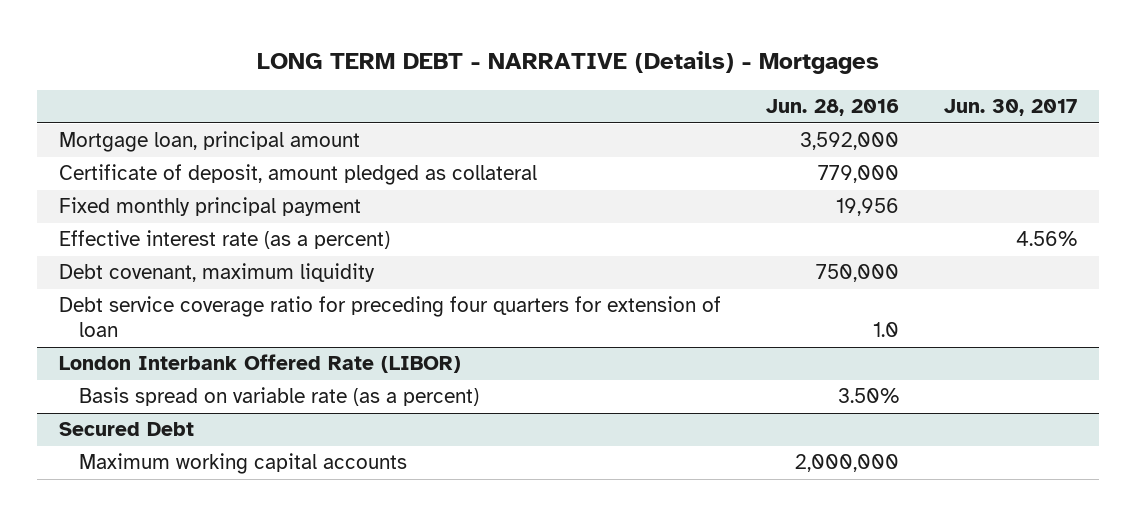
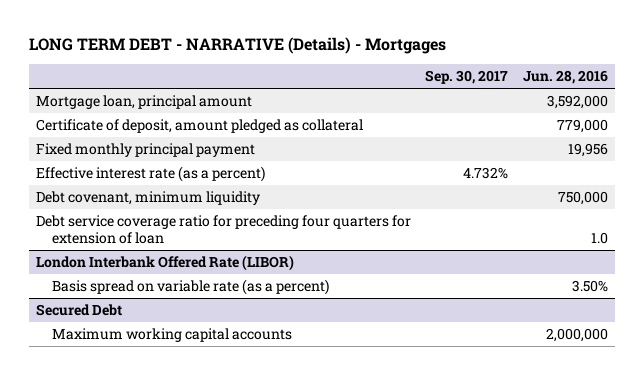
- | Jun. 28, 2016 | Jun. 30, 2017
+ | Sep. 30, 2017 | Jun. 28, 2016
- Debt covenant, maximum liquidity | 750,000 |
+ Debt covenant, minimum liquidity | | 750,000

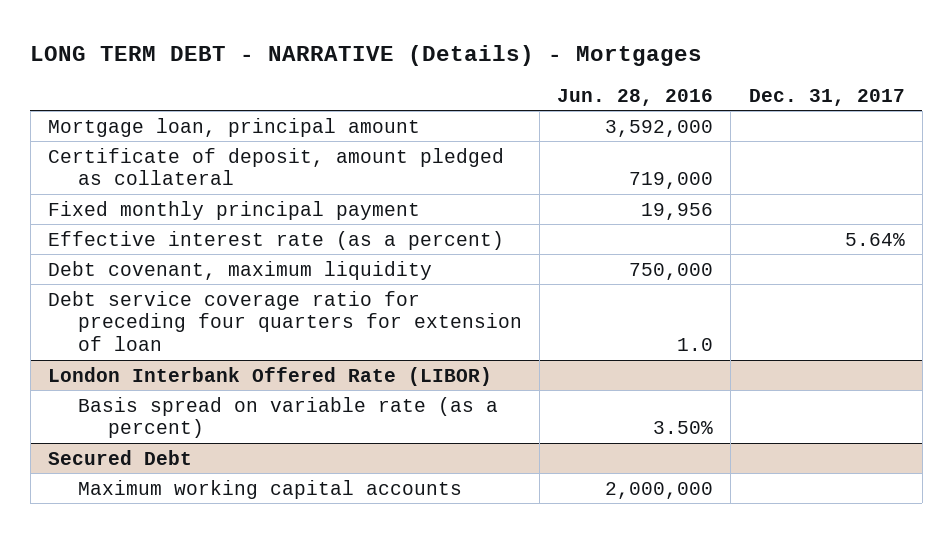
- | Sep. 30, 2017 | Jun. 28, 2016
+ | Jun. 28, 2016 | Dec. 31, 2017
- Certificate of deposit, amount pledged as collateral | | 779,000
+ Certificate of deposit, amount pledged as collateral | 719,000 |
- Debt covenant, minimum liquidity | | 750,000
+ Debt covenant, maximum liquidity | 750,000 |

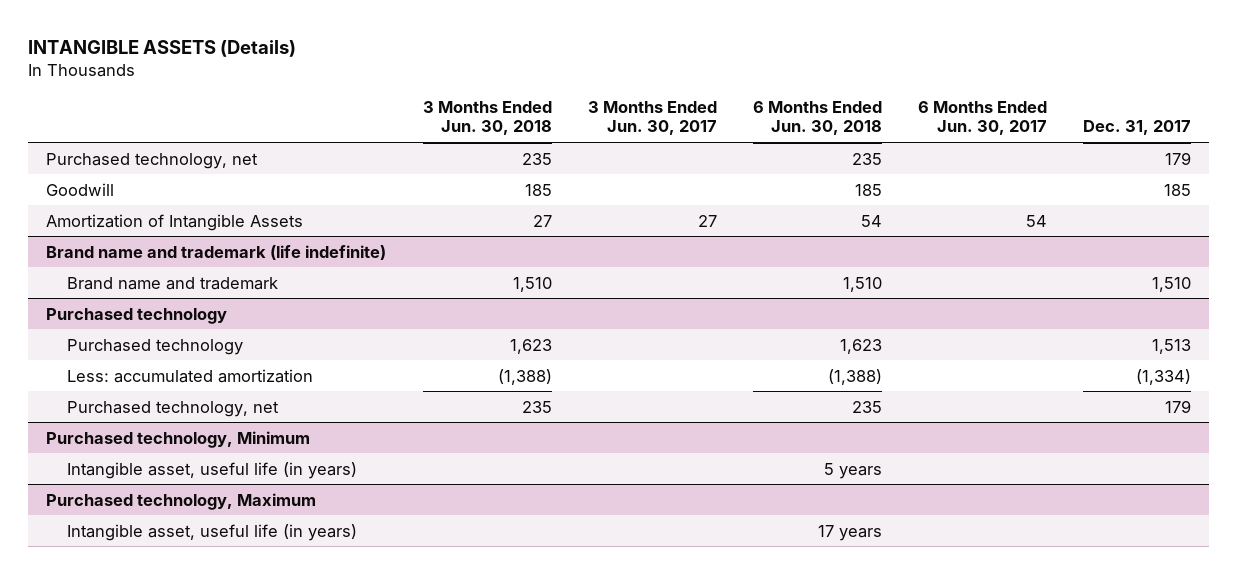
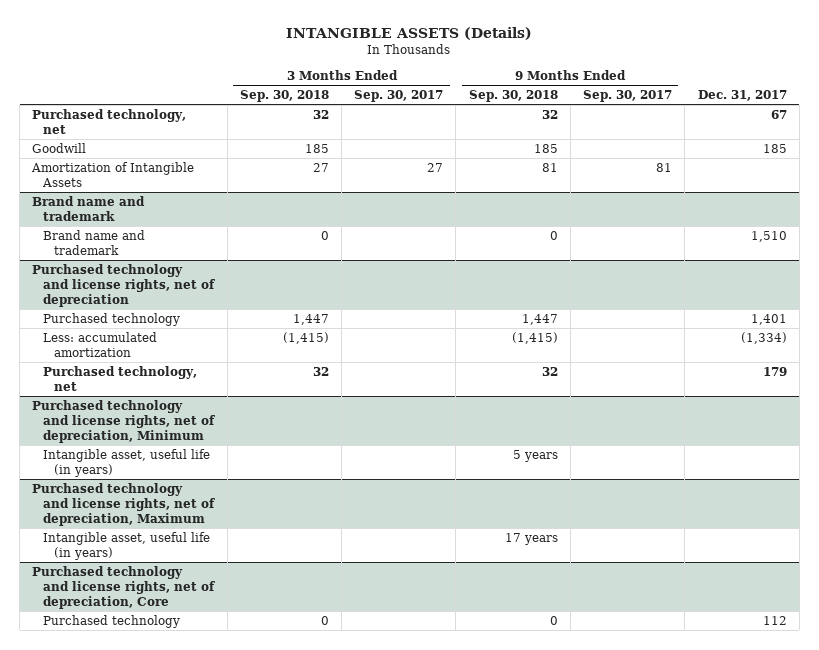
- | 3 Months Ended Jun. 30, 2018 | 3 Months Ended Jun. 30, 2017 | 6 Months Ended Jun. 30, 2018 | 6 Months Ended Jun. 30, 2017 | Dec. 31, 2017
+ | 3 Months Ended Sep. 30, 2018 | 3 Months Ended Sep. 30, 2017 | 9 Months Ended Sep. 30, 2018 | 9 Months Ended Sep. 30, 2017 | Dec. 31, 2017
- Purchased technology, net | 235 | | 235 | | 179
+ Purchased technology, net | 32 | | 32 | | 67
- Brand name and trademark (life indefinite)
+ Brand name and trademark
- Purchased technology
- Purchased technology | 1,623 | | 1,623 | | 1,513
+ Purchased technology and license rights, net of depreciation
+ Purchased technology | 1,447 | | 1,447 | | 1,401
- Purchased technology, Minimum
+ Purchased technology and license rights, net of depreciation, Minimum
- Purchased technology, Maximum
+ Purchased technology and license rights, net of depreciation, Maximum
+ Purchased technology and license rights, net of depreciation, Core
+ Purchased technology | 0 | | 0 | | 112

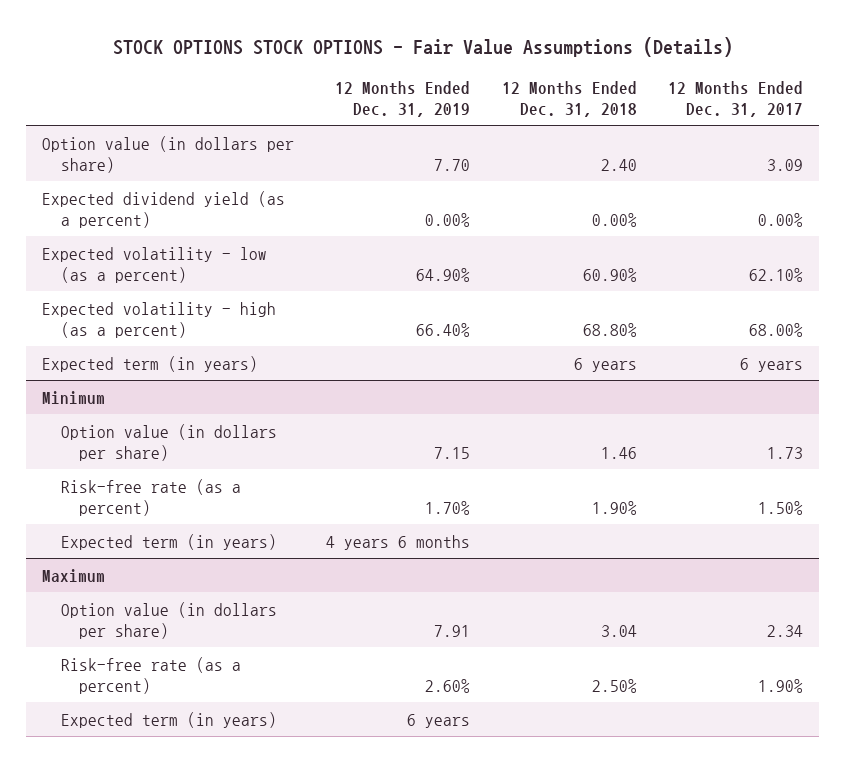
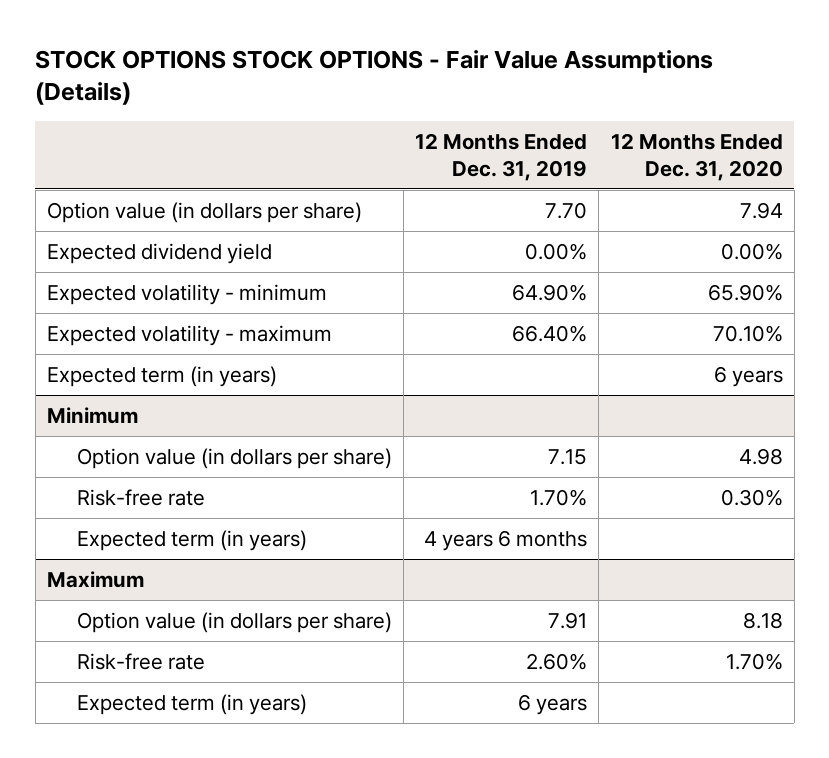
- | 12 Months Ended Dec. 31, 2019 | 12 Months Ended Dec. 31, 2018 | 12 Months Ended Dec. 31, 2017
+ | 12 Months Ended Dec. 31, 2019 | 12 Months Ended Dec. 31, 2020
- Expected dividend yield (as a percent) | 0.00% | 0.00% | 0.00%
- Expected volatility - low (as a percent) | 64.90% | 60.90% | 62.10%
- Expected volatility - high (as a percent) | 66.40% | 68.80% | 68.00%
+ Expected dividend yield | 0.00% | 0.00%
+ Expected volatility - minimum | 64.90% | 65.90%
+ Expected volatility - maximum | 66.40% | 70.10%
@ Minimum
- Risk-free rate (as a percent) | 1.70% | 1.90% | 1.50%
+ Risk-free rate | 1.70% | 0.30%
@ Maximum
- Risk-free rate (as a percent) | 2.60% | 2.50% | 1.90%
+ Risk-free rate | 2.60% | 1.70%

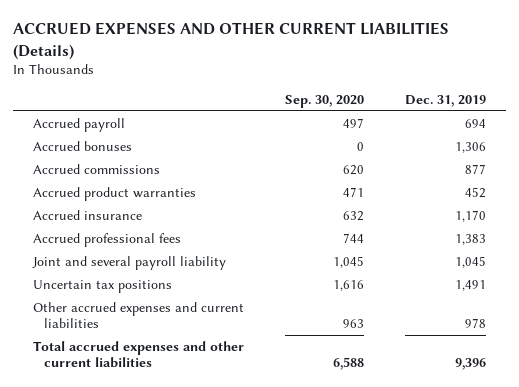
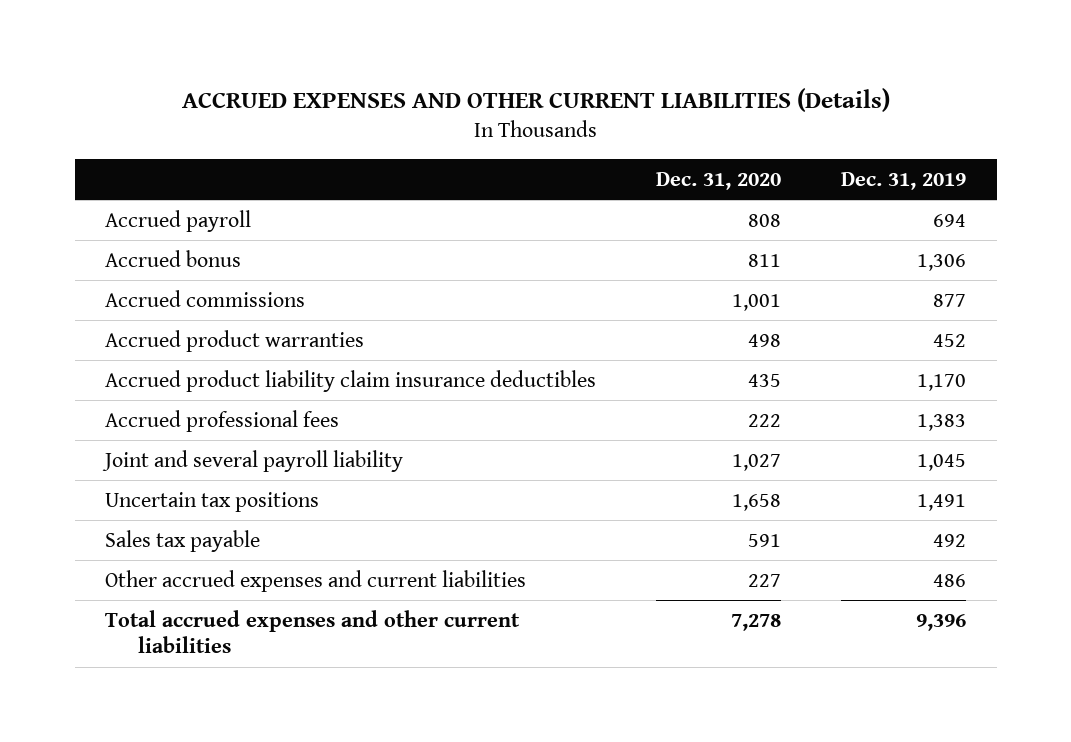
- | Sep. 30, 2020 | Dec. 31, 2019
+ | Dec. 31, 2020 | Dec. 31, 2019
- Accrued bonuses | 0 | 1,306
+ Accrued bonus | 811 | 1,306
- Accrued insurance | 632 | 1,170
+ Accrued product liability claim insurance deductibles | 435 | 1,170
- Other accrued expenses and current liabilities | 963 | 978
+ Sales tax payable | 591 | 492
+ Other accrued expenses and current liabilities | 227 | 486

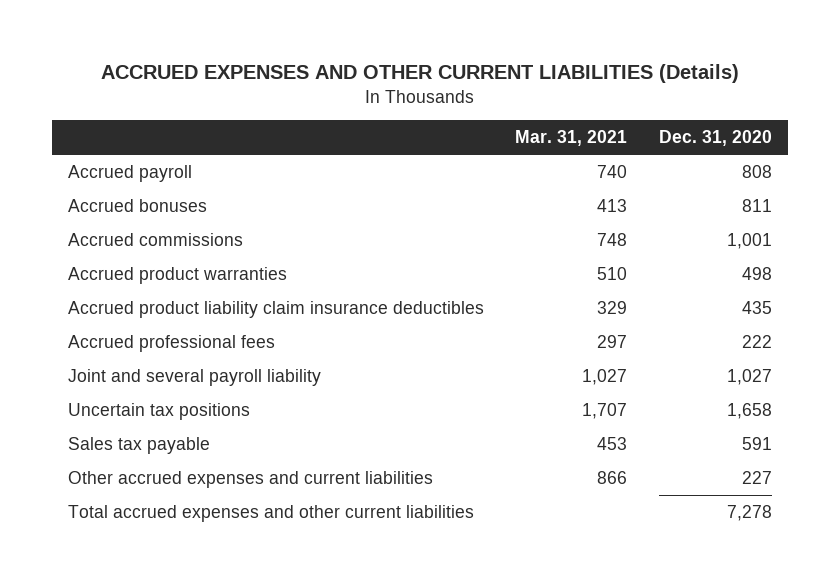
- | Dec. 31, 2020 | Dec. 31, 2019
+ | Mar. 31, 2021 | Dec. 31, 2020
- Accrued bonus | 811 | 1,306
+ Accrued bonuses | 413 | 811

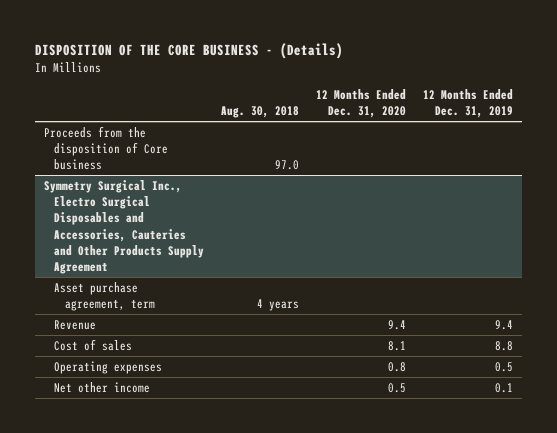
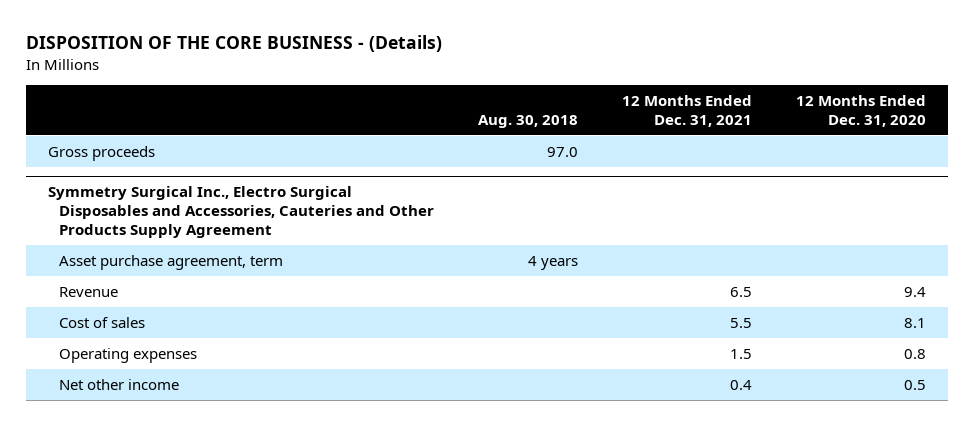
- | Aug. 30, 2018 | 12 Months Ended Dec. 31, 2020 | 12 Months Ended Dec. 31, 2019
+ | Aug. 30, 2018 | 12 Months Ended Dec. 31, 2021 | 12 Months Ended Dec. 31, 2020
- Proceeds from the disposition of Core business | 97.0 | |
+ Gross proceeds | 97.0 | |

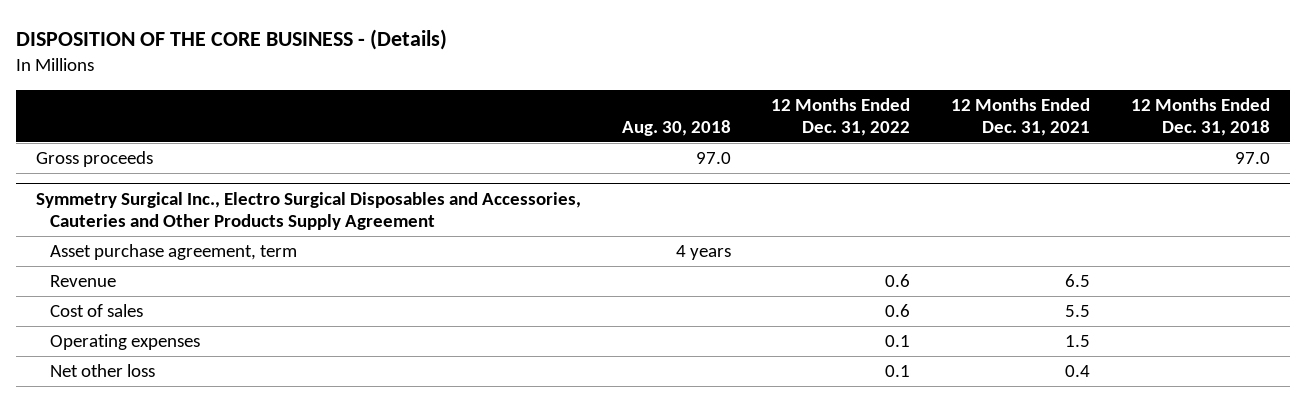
- | Aug. 30, 2018 | 12 Months Ended Dec. 31, 2021 | 12 Months Ended Dec. 31, 2020
+ | Aug. 30, 2018 | 12 Months Ended Dec. 31, 2022 | 12 Months Ended Dec. 31, 2021 | 12 Months Ended Dec. 31, 2018
@ Symmetry Surgical Inc., Electro Surgical Disposables and Accessories, Cauteries and Other Products Supply Agreement
- Net other income | | 0.4 | 0.5
+ Net other loss | | 0.1 | 0.4 |

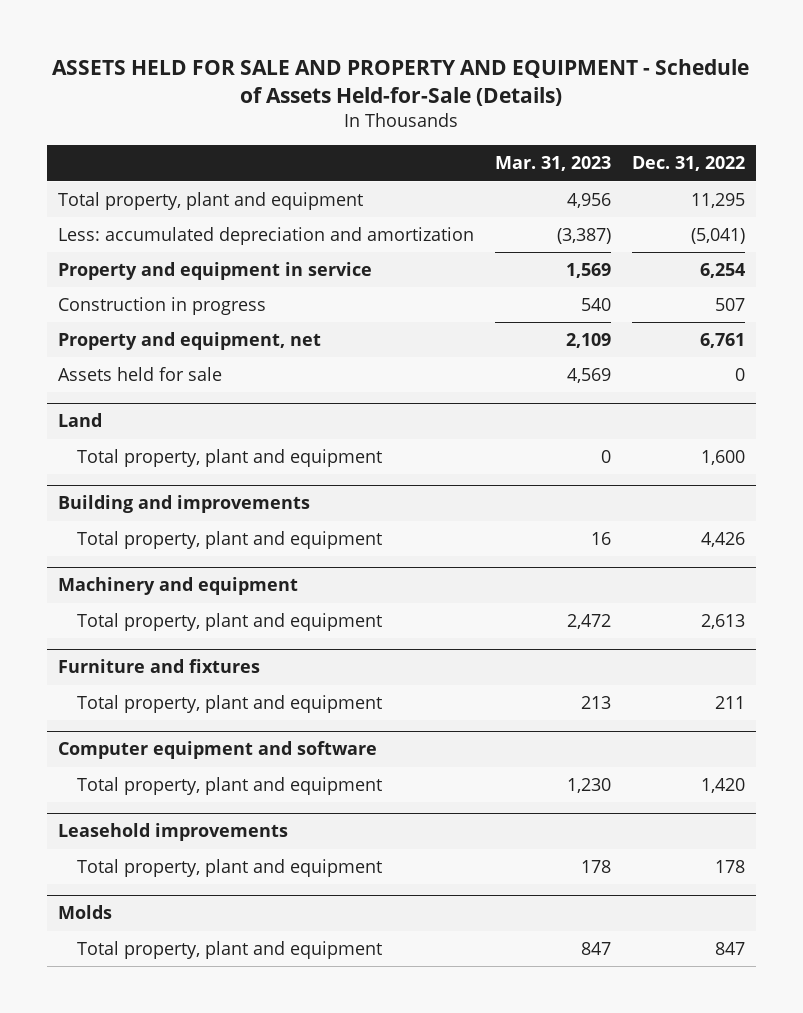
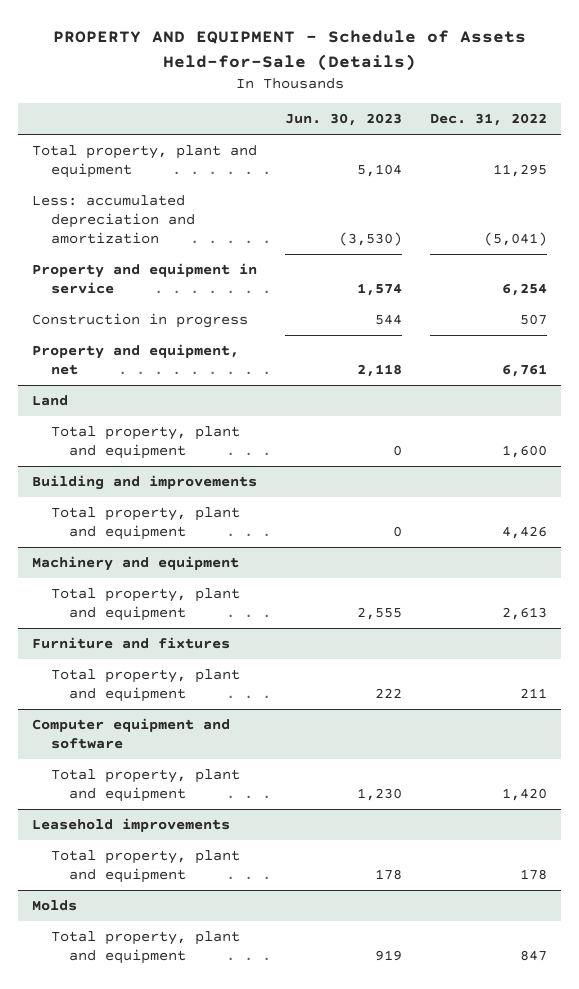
- ASSETS HELD FOR SALE AND PROPERTY AND EQUIPMENT - Schedule of Assets Held-for-Sale (Details)
+ PROPERTY AND EQUIPMENT - Schedule of Assets Held-for-Sale (Details)
- | Mar. 31, 2023 | Dec. 31, 2022
+ | Jun. 30, 2023 | Dec. 31, 2022
- Assets held for sale | 4,569 | 0

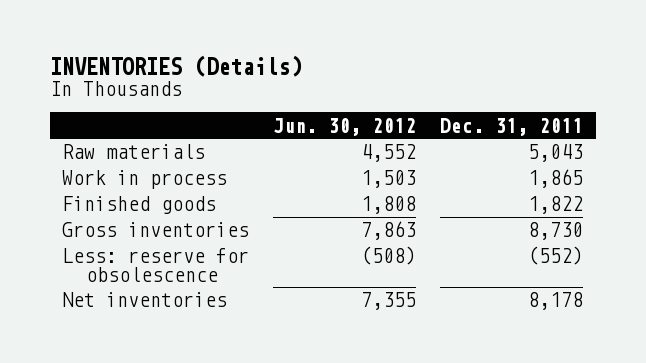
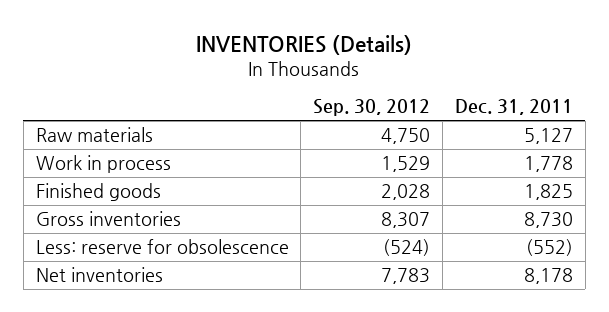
- | Jun. 30, 2012 | Dec. 31, 2011
+ | Sep. 30, 2012 | Dec. 31, 2011
- Raw materials | 4,552 | 5,043
- Work in process | 1,503 | 1,865
- Finished goods | 1,808 | 1,822
+ Raw materials | 4,750 | 5,127
+ Work in process | 1,529 | 1,778
+ Finished goods | 2,028 | 1,825

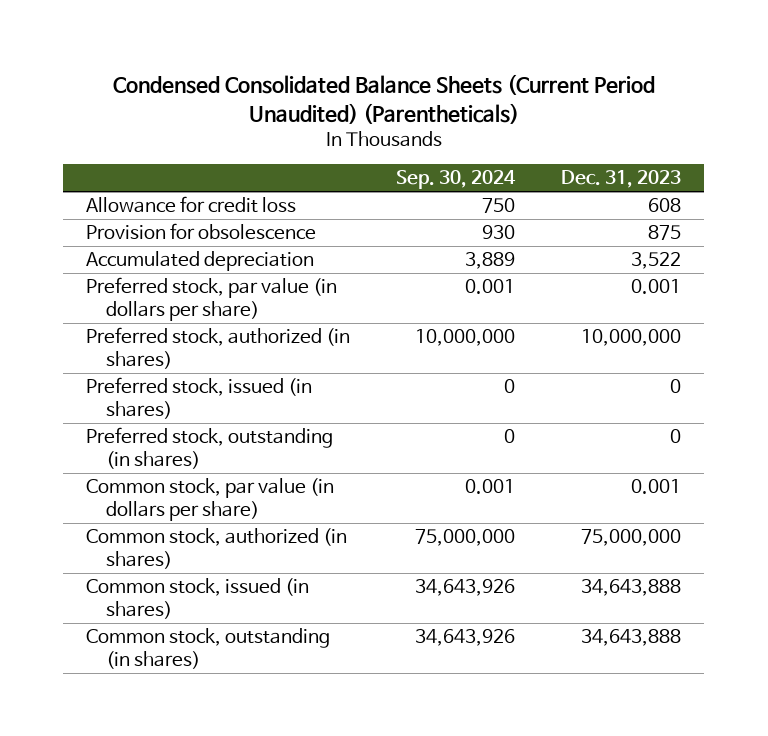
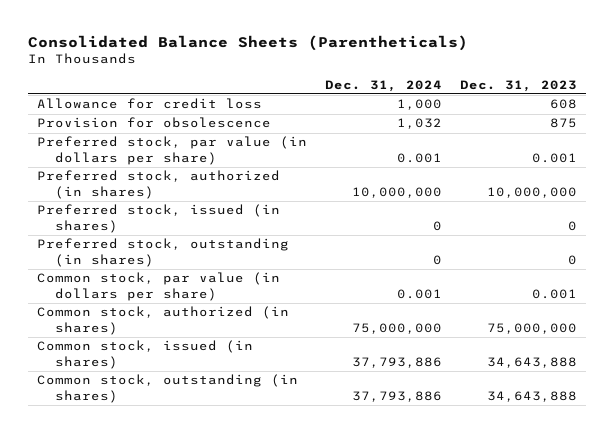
- Condensed Consolidated Balance Sheets (Current Period Unaudited) (Parentheticals)
+ Consolidated Balance Sheets (Parentheticals)
- | Sep. 30, 2024 | Dec. 31, 2023
+ | Dec. 31, 2024 | Dec. 31, 2023
- Accumulated depreciation | 3,889 | 3,522

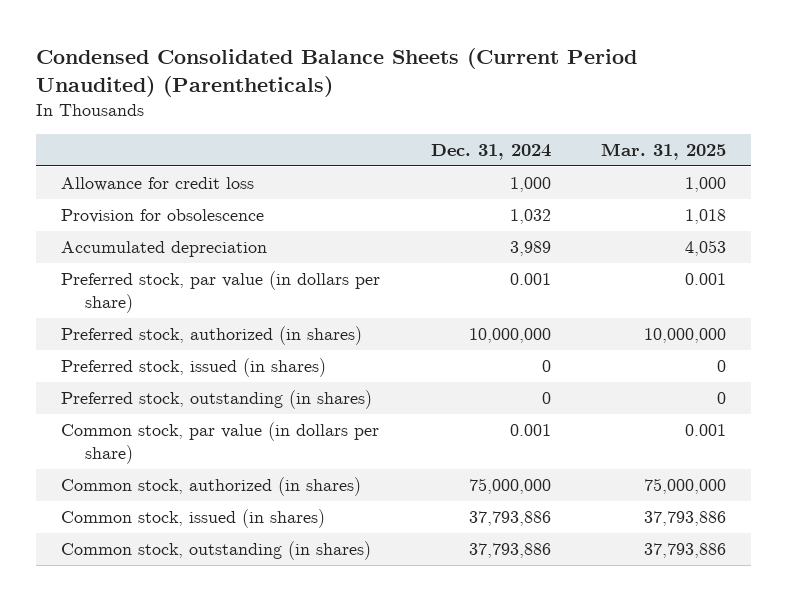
- Consolidated Balance Sheets (Parentheticals)
+ Condensed Consolidated Balance Sheets (Current Period Unaudited) (Parentheticals)
- | Dec. 31, 2024 | Dec. 31, 2023
+ | Dec. 31, 2024 | Mar. 31, 2025
+ Accumulated depreciation | 3,989 | 4,053

